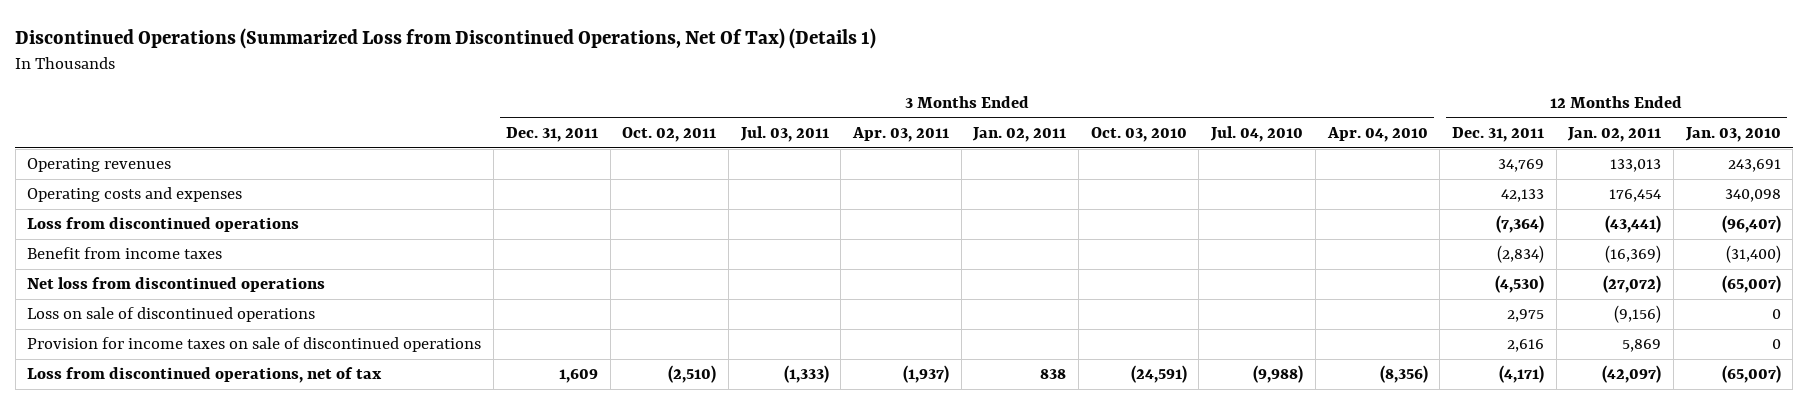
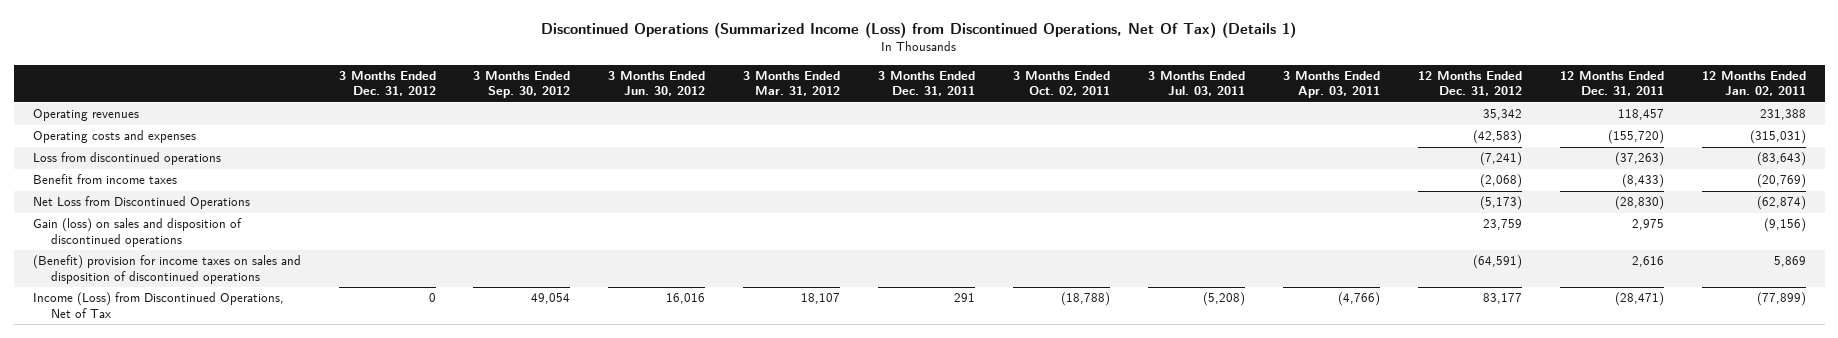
- Discontinued Operations (Summarized Loss from Discontinued Operations, Net Of Tax) (Details 1)
+ Discontinued Operations (Summarized Income (Loss) from Discontinued Operations, Net Of Tax) (Details 1)
- | 3 Months Ended Dec. 31, 2011 | 3 Months Ended Oct. 02, 2011 | 3 Months Ended Jul. 03, 2011 | 3 Months Ended Apr. 03, 2011 | 3 Months Ended Jan. 02, 2011 | 3 Months Ended Oct. 03, 2010 | 3 Months Ended Jul. 04, 2010 | 3 Months Ended Apr. 04, 2010 | 12 Months Ended Dec. 31, 2011 | 12 Months Ended Jan. 02, 2011 | 12 Months Ended Jan. 03, 2010
+ | 3 Months Ended Dec. 31, 2012 | 3 Months Ended Sep. 30, 2012 | 3 Months Ended Jun. 30, 2012 | 3 Months Ended Mar. 31, 2012 | 3 Months Ended Dec. 31, 2011 | 3 Months Ended Oct. 02, 2011 | 3 Months Ended Jul. 03, 2011 | 3 Months Ended Apr. 03, 2011 | 12 Months Ended Dec. 31, 2012 | 12 Months Ended Dec. 31, 2011 | 12 Months Ended Jan. 02, 2011
- Operating revenues | | | | | | | | | 34,769 | 133,013 | 243,691
- Operating costs and expenses | | | | | | | | | 42,133 | 176,454 | 340,098
- Loss from discontinued operations | | | | | | | | | (7,364) | (43,441) | (96,407)
- Benefit from income taxes | | | | | | | | | (2,834) | (16,369) | (31,400)
- Net loss from discontinued operations | | | | | | | | | (4,530) | (27,072) | (65,007)
- Loss on sale of discontinued operations | | | | | | | | | 2,975 | (9,156) | 0
- Provision for income taxes on sale of discontinued operations | | | | | | | | | 2,616 | 5,869 | 0
- Loss from discontinued operations, net of tax | 1,609 | (2,510) | (1,333) | (1,937) | 838 | (24,591) | (9,988) | (8,356) | (4,171) | (42,097) | (65,007)
+ Operating revenues | | | | | | | | | 35,342 | 118,457 | 231,388
+ Operating costs and expenses | | | | | | | | | (42,583) | (155,720) | (315,031)
+ Loss from discontinued operations | | | | | | | | | (7,241) | (37,263) | (83,643)
+ Benefit from income taxes | | | | | | | | | (2,068) | (8,433) | (20,769)
+ Net Loss from Discontinued Operations | | | | | | | | | (5,173) | (28,830) | (62,874)
+ Gain (loss) on sales and disposition of discontinued operations | | | | | | | | | 23,759 | 2,975 | (9,156)
+ (Benefit) provision for income taxes on sales and disposition of discontinued operations | | | | | | | | | (64,591) | 2,616 | 5,869
+ Income (Loss) from Discontinued Operations, Net of Tax | 0 | 49,054 | 16,016 | 18,107 | 291 | (18,788) | (5,208) | (4,766) | 83,177 | (28,471) | (77,899)

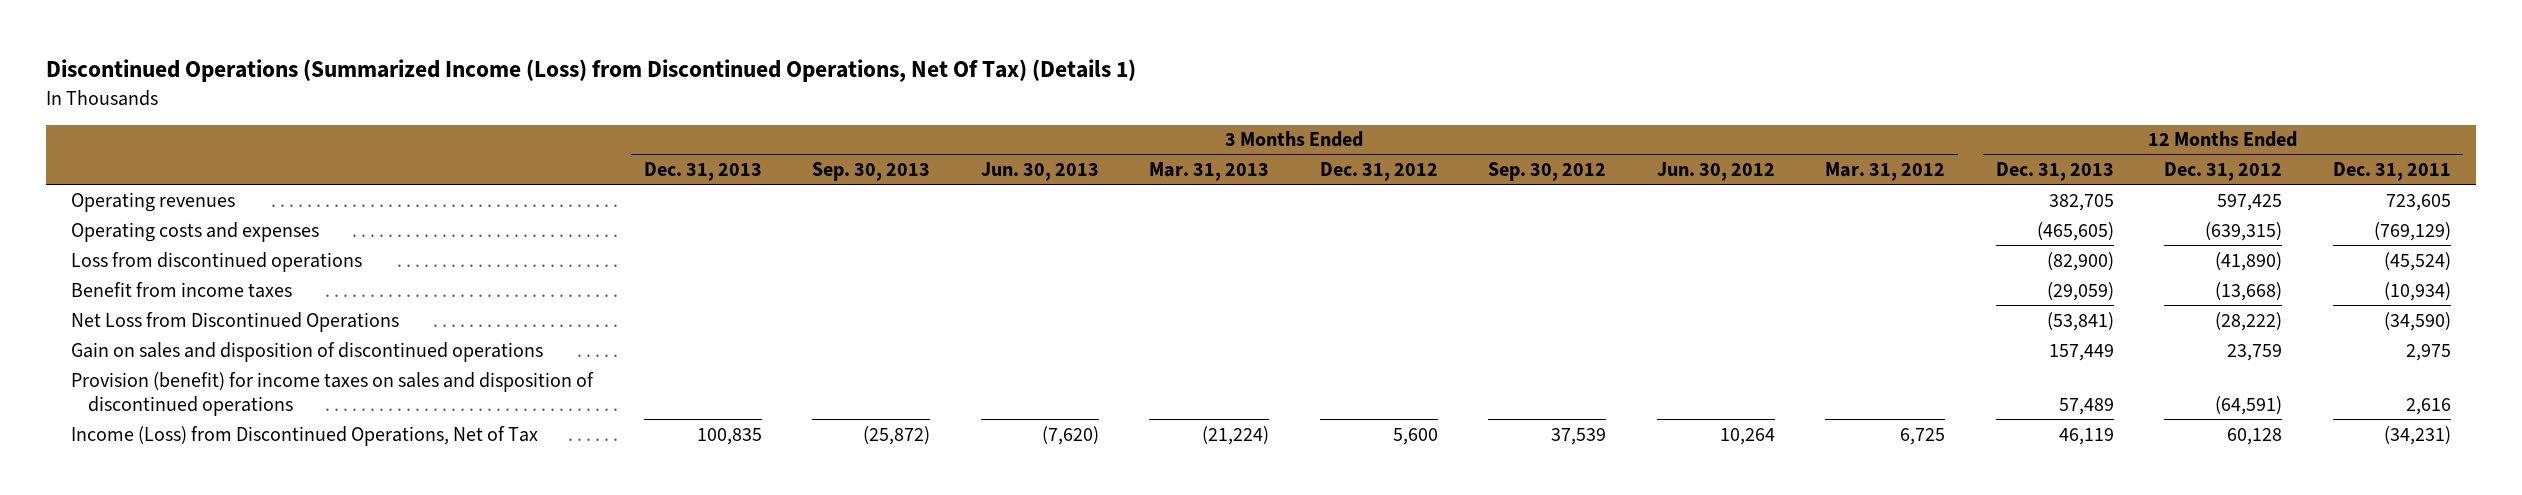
- | 3 Months Ended Dec. 31, 2012 | 3 Months Ended Sep. 30, 2012 | 3 Months Ended Jun. 30, 2012 | 3 Months Ended Mar. 31, 2012 | 3 Months Ended Dec. 31, 2011 | 3 Months Ended Oct. 02, 2011 | 3 Months Ended Jul. 03, 2011 | 3 Months Ended Apr. 03, 2011 | 12 Months Ended Dec. 31, 2012 | 12 Months Ended Dec. 31, 2011 | 12 Months Ended Jan. 02, 2011
+ | 3 Months Ended Dec. 31, 2013 | 3 Months Ended Sep. 30, 2013 | 3 Months Ended Jun. 30, 2013 | 3 Months Ended Mar. 31, 2013 | 3 Months Ended Dec. 31, 2012 | 3 Months Ended Sep. 30, 2012 | 3 Months Ended Jun. 30, 2012 | 3 Months Ended Mar. 31, 2012 | 12 Months Ended Dec. 31, 2013 | 12 Months Ended Dec. 31, 2012 | 12 Months Ended Dec. 31, 2011
- Operating revenues | | | | | | | | | 35,342 | 118,457 | 231,388
- Operating costs and expenses | | | | | | | | | (42,583) | (155,720) | (315,031)
- Loss from discontinued operations | | | | | | | | | (7,241) | (37,263) | (83,643)
- Benefit from income taxes | | | | | | | | | (2,068) | (8,433) | (20,769)
- Net Loss from Discontinued Operations | | | | | | | | | (5,173) | (28,830) | (62,874)
- Gain (loss) on sales and disposition of discontinued operations | | | | | | | | | 23,759 | 2,975 | (9,156)
- (Benefit) provision for income taxes on sales and disposition of discontinued operations | | | | | | | | | (64,591) | 2,616 | 5,869
- Income (Loss) from Discontinued Operations, Net of Tax | 0 | 49,054 | 16,016 | 18,107 | 291 | (18,788) | (5,208) | (4,766) | 83,177 | (28,471) | (77,899)
+ Operating revenues | | | | | | | | | 382,705 | 597,425 | 723,605
+ Operating costs and expenses | | | | | | | | | (465,605) | (639,315) | (769,129)
+ Loss from discontinued operations | | | | | | | | | (82,900) | (41,890) | (45,524)
+ Benefit from income taxes | | | | | | | | | (29,059) | (13,668) | (10,934)
+ Net Loss from Discontinued Operations | | | | | | | | | (53,841) | (28,222) | (34,590)
+ Gain on sales and disposition of discontinued operations | | | | | | | | | 157,449 | 23,759 | 2,975
+ Provision (benefit) for income taxes on sales and disposition of discontinued operations | | | | | | | | | 57,489 | (64,591) | 2,616
+ Income (Loss) from Discontinued Operations, Net of Tax | 100,835 | (25,872) | (7,620) | (21,224) | 5,600 | 37,539 | 10,264 | 6,725 | 46,119 | 60,128 | (34,231)

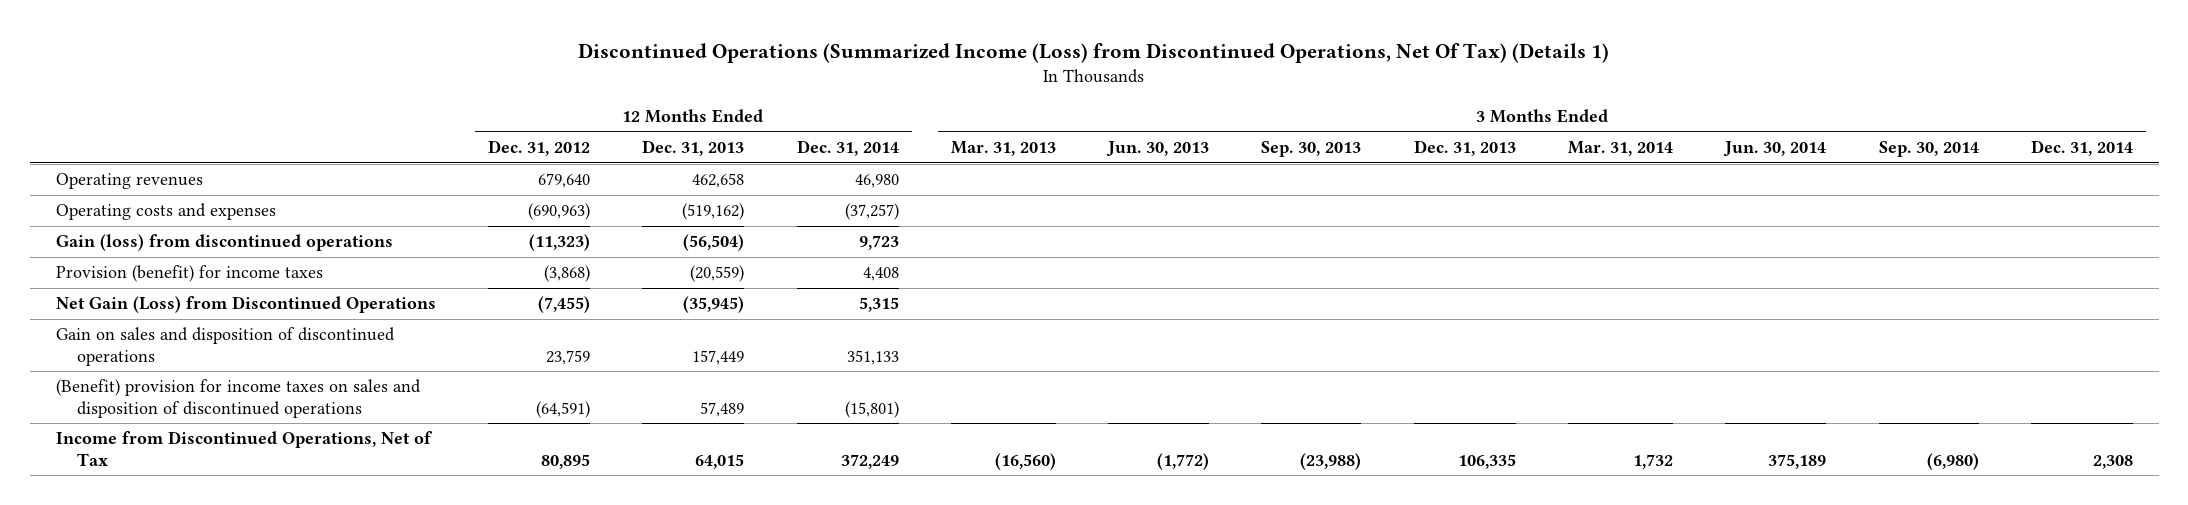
- | 3 Months Ended Dec. 31, 2013 | 3 Months Ended Sep. 30, 2013 | 3 Months Ended Jun. 30, 2013 | 3 Months Ended Mar. 31, 2013 | 3 Months Ended Dec. 31, 2012 | 3 Months Ended Sep. 30, 2012 | 3 Months Ended Jun. 30, 2012 | 3 Months Ended Mar. 31, 2012 | 12 Months Ended Dec. 31, 2013 | 12 Months Ended Dec. 31, 2012 | 12 Months Ended Dec. 31, 2011
+ | 12 Months Ended Dec. 31, 2012 | 12 Months Ended Dec. 31, 2013 | 12 Months Ended Dec. 31, 2014 | 3 Months Ended Mar. 31, 2013 | 3 Months Ended Jun. 30, 2013 | 3 Months Ended Sep. 30, 2013 | 3 Months Ended Dec. 31, 2013 | 3 Months Ended Mar. 31, 2014 | 3 Months Ended Jun. 30, 2014 | 3 Months Ended Sep. 30, 2014 | 3 Months Ended Dec. 31, 2014
- Operating revenues | | | | | | | | | 382,705 | 597,425 | 723,605
- Operating costs and expenses | | | | | | | | | (465,605) | (639,315) | (769,129)
- Loss from discontinued operations | | | | | | | | | (82,900) | (41,890) | (45,524)
- Benefit from income taxes | | | | | | | | | (29,059) | (13,668) | (10,934)
- Net Loss from Discontinued Operations | | | | | | | | | (53,841) | (28,222) | (34,590)
+ Operating revenues | 679,640 | 462,658 | 46,980 | | | | | | | |
+ Operating costs and expenses | (690,963) | (519,162) | (37,257) | | | | | | | |
+ Gain (loss) from discontinued operations | (11,323) | (56,504) | 9,723 | | | | | | | |
+ Provision (benefit) for income taxes | (3,868) | (20,559) | 4,408 | | | | | | | |
+ Net Gain (Loss) from Discontinued Operations | (7,455) | (35,945) | 5,315 | | | | | | | |
- Provision (benefit) for income taxes on sales and disposition of discontinued operations | | | | | | | | | 57,489 | (64,591) | 2,616
- Income (Loss) from Discontinued Operations, Net of Tax | 100,835 | (25,872) | (7,620) | (21,224) | 5,600 | 37,539 | 10,264 | 6,725 | 46,119 | 60,128 | (34,231)
+ (Benefit) provision for income taxes on sales and disposition of discontinued operations | (64,591) | 57,489 | (15,801) | | | | | | | |
+ Income from Discontinued Operations, Net of Tax | 80,895 | 64,015 | 372,249 | (16,560) | (1,772) | (23,988) | 106,335 | 1,732 | 375,189 | (6,980) | 2,308

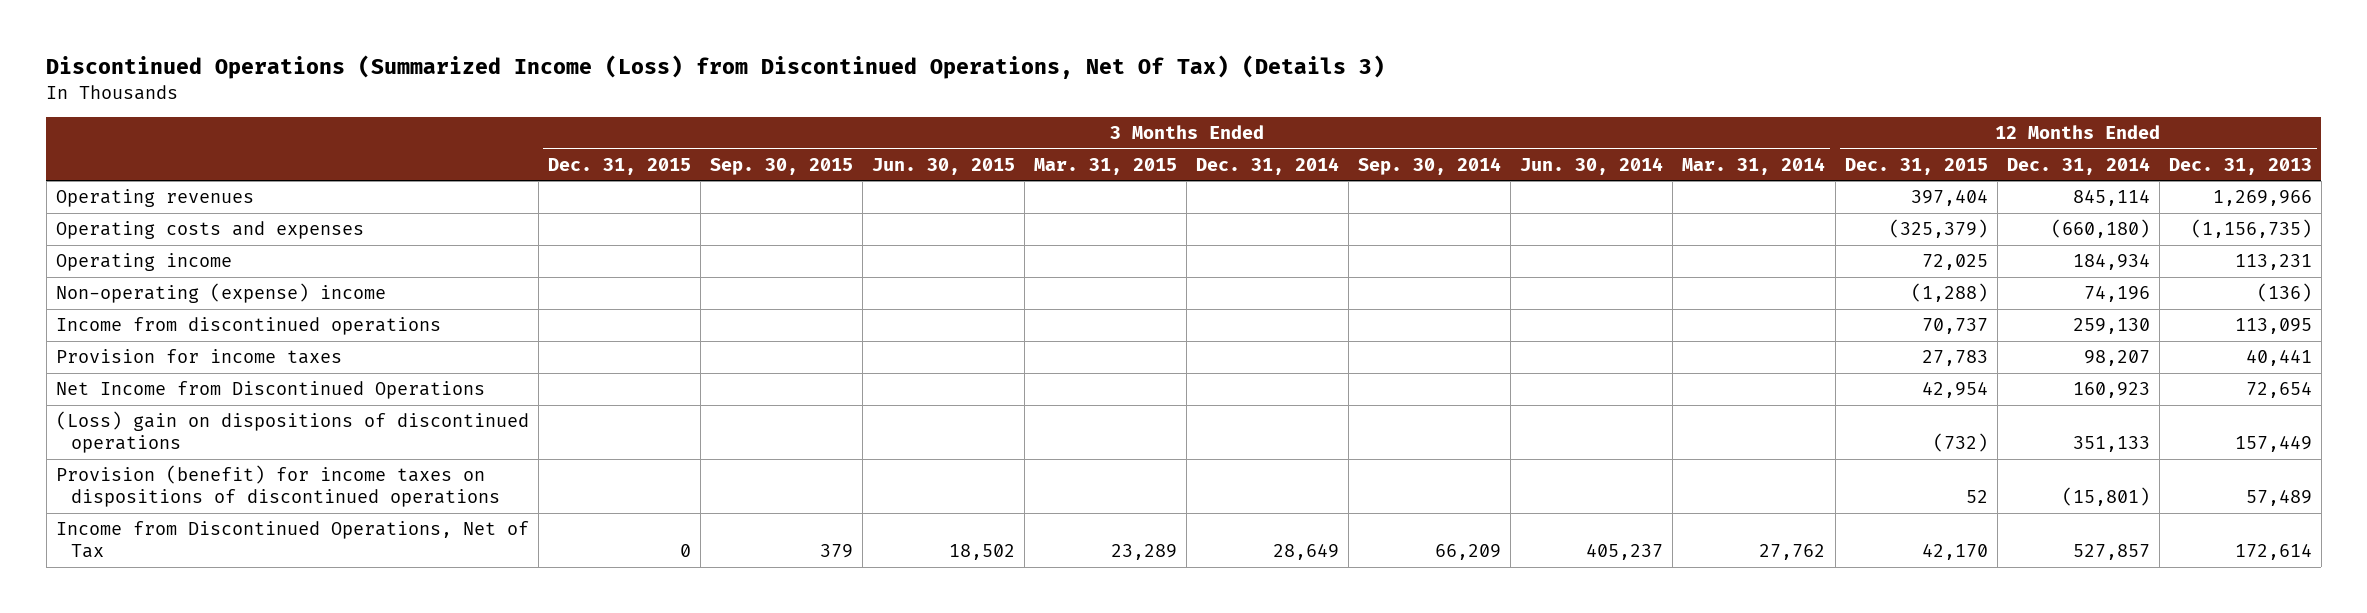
- Discontinued Operations (Summarized Income (Loss) from Discontinued Operations, Net Of Tax) (Details 1)
+ Discontinued Operations (Summarized Income (Loss) from Discontinued Operations, Net Of Tax) (Details 3)
- | 12 Months Ended Dec. 31, 2012 | 12 Months Ended Dec. 31, 2013 | 12 Months Ended Dec. 31, 2014 | 3 Months Ended Mar. 31, 2013 | 3 Months Ended Jun. 30, 2013 | 3 Months Ended Sep. 30, 2013 | 3 Months Ended Dec. 31, 2013 | 3 Months Ended Mar. 31, 2014 | 3 Months Ended Jun. 30, 2014 | 3 Months Ended Sep. 30, 2014 | 3 Months Ended Dec. 31, 2014
+ | 3 Months Ended Dec. 31, 2015 | 3 Months Ended Sep. 30, 2015 | 3 Months Ended Jun. 30, 2015 | 3 Months Ended Mar. 31, 2015 | 3 Months Ended Dec. 31, 2014 | 3 Months Ended Sep. 30, 2014 | 3 Months Ended Jun. 30, 2014 | 3 Months Ended Mar. 31, 2014 | 12 Months Ended Dec. 31, 2015 | 12 Months Ended Dec. 31, 2014 | 12 Months Ended Dec. 31, 2013
- Operating revenues | 679,640 | 462,658 | 46,980 | | | | | | | |
- Operating costs and expenses | (690,963) | (519,162) | (37,257) | | | | | | | |
- Gain (loss) from discontinued operations | (11,323) | (56,504) | 9,723 | | | | | | | |
- Provision (benefit) for income taxes | (3,868) | (20,559) | 4,408 | | | | | | | |
- Net Gain (Loss) from Discontinued Operations | (7,455) | (35,945) | 5,315 | | | | | | | |
- Gain on sales and disposition of discontinued operations | 23,759 | 157,449 | 351,133 | | | | | | | |
- (Benefit) provision for income taxes on sales and disposition of discontinued operations | (64,591) | 57,489 | (15,801) | | | | | | | |
- Income from Discontinued Operations, Net of Tax | 80,895 | 64,015 | 372,249 | (16,560) | (1,772) | (23,988) | 106,335 | 1,732 | 375,189 | (6,980) | 2,308
+ Operating revenues | | | | | | | | | 397,404 | 845,114 | 1,269,966
+ Operating costs and expenses | | | | | | | | | (325,379) | (660,180) | (1,156,735)
+ Operating income | | | | | | | | | 72,025 | 184,934 | 113,231
+ Non-operating (expense) income | | | | | | | | | (1,288) | 74,196 | (136)
+ Income from discontinued operations | | | | | | | | | 70,737 | 259,130 | 113,095
+ Provision for income taxes | | | | | | | | | 27,783 | 98,207 | 40,441
+ Net Income from Discontinued Operations | | | | | | | | | 42,954 | 160,923 | 72,654
+ (Loss) gain on dispositions of discontinued operations | | | | | | | | | (732) | 351,133 | 157,449
+ Provision (benefit) for income taxes on dispositions of discontinued operations | | | | | | | | | 52 | (15,801) | 57,489
+ Income from Discontinued Operations, Net of Tax | 0 | 379 | 18,502 | 23,289 | 28,649 | 66,209 | 405,237 | 27,762 | 42,170 | 527,857 | 172,614

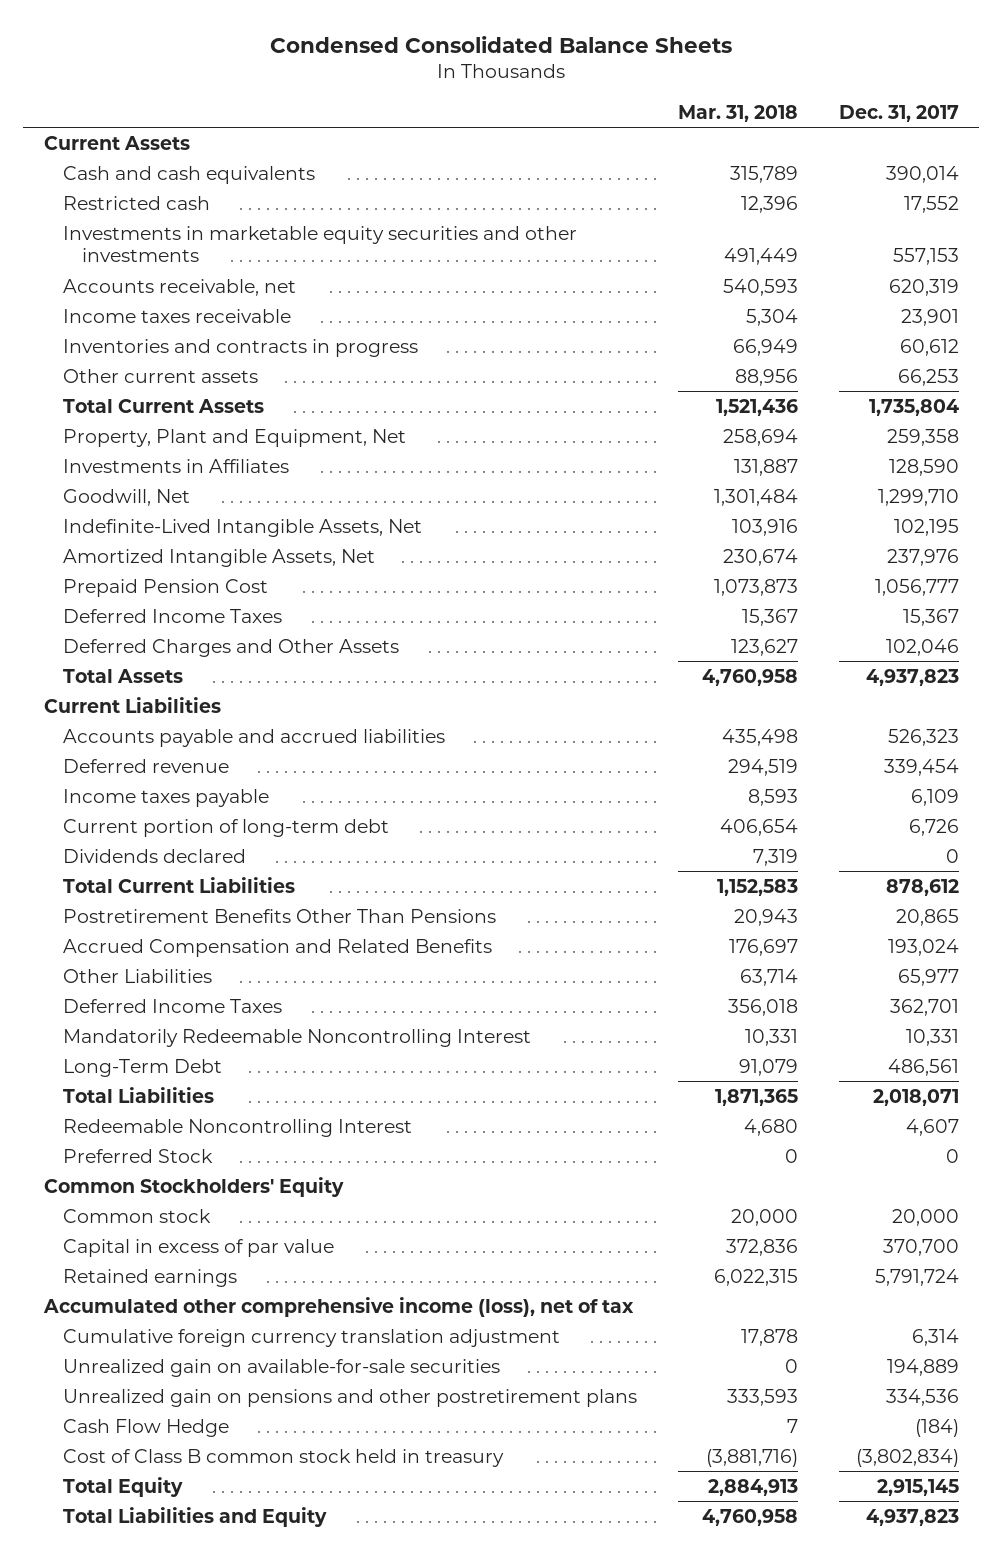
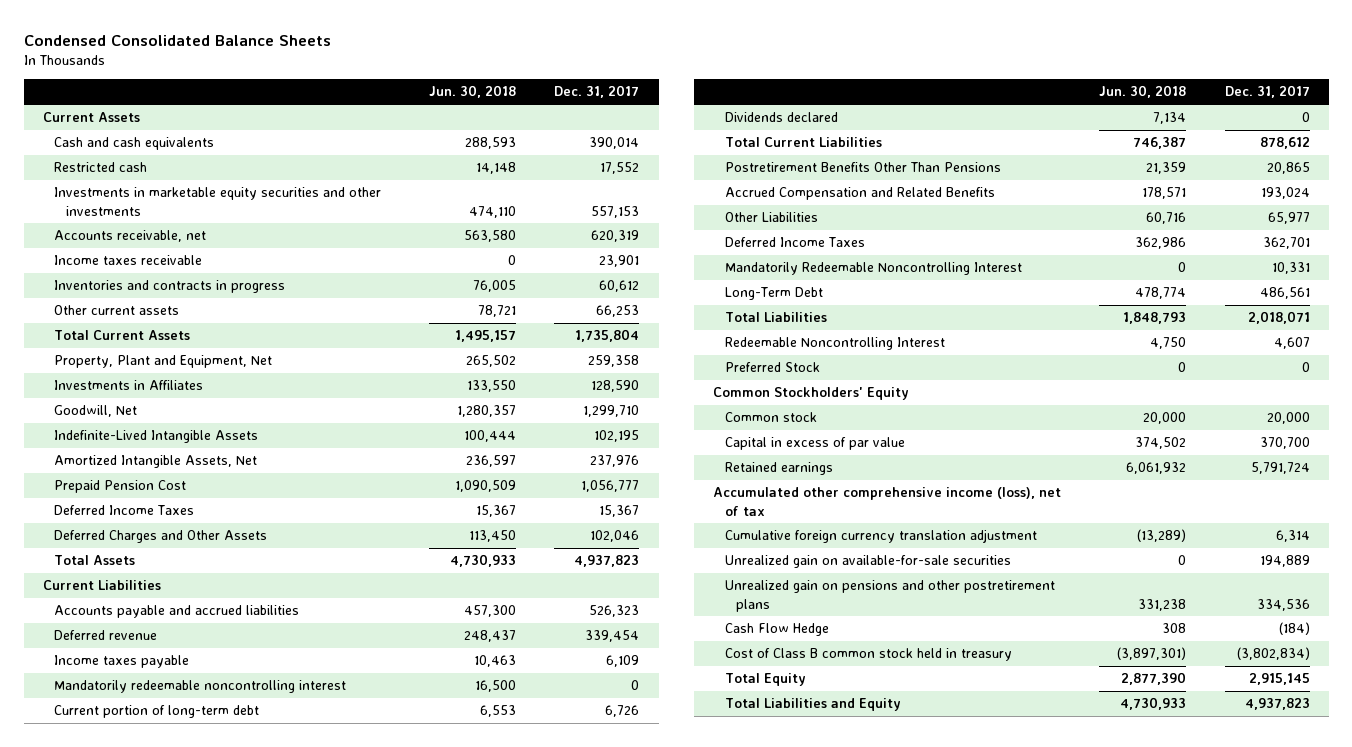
- | Mar. 31, 2018 | Dec. 31, 2017
+ | Jun. 30, 2018 | Dec. 31, 2017
- Indefinite-Lived Intangible Assets, Net | 103,916 | 102,195
+ Indefinite-Lived Intangible Assets | 100,444 | 102,195
+ Mandatorily redeemable noncontrolling interest | 16,500 | 0

